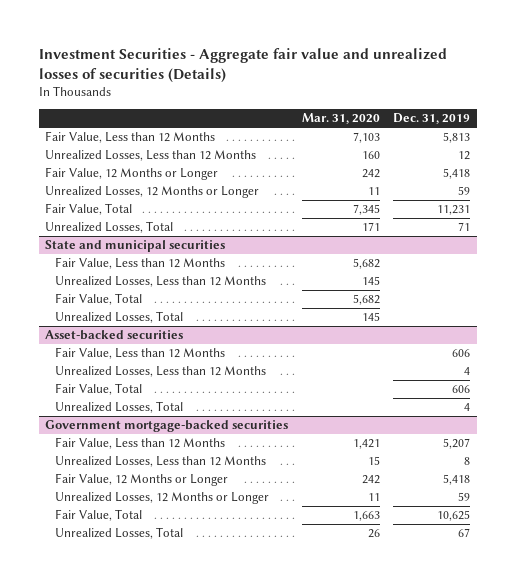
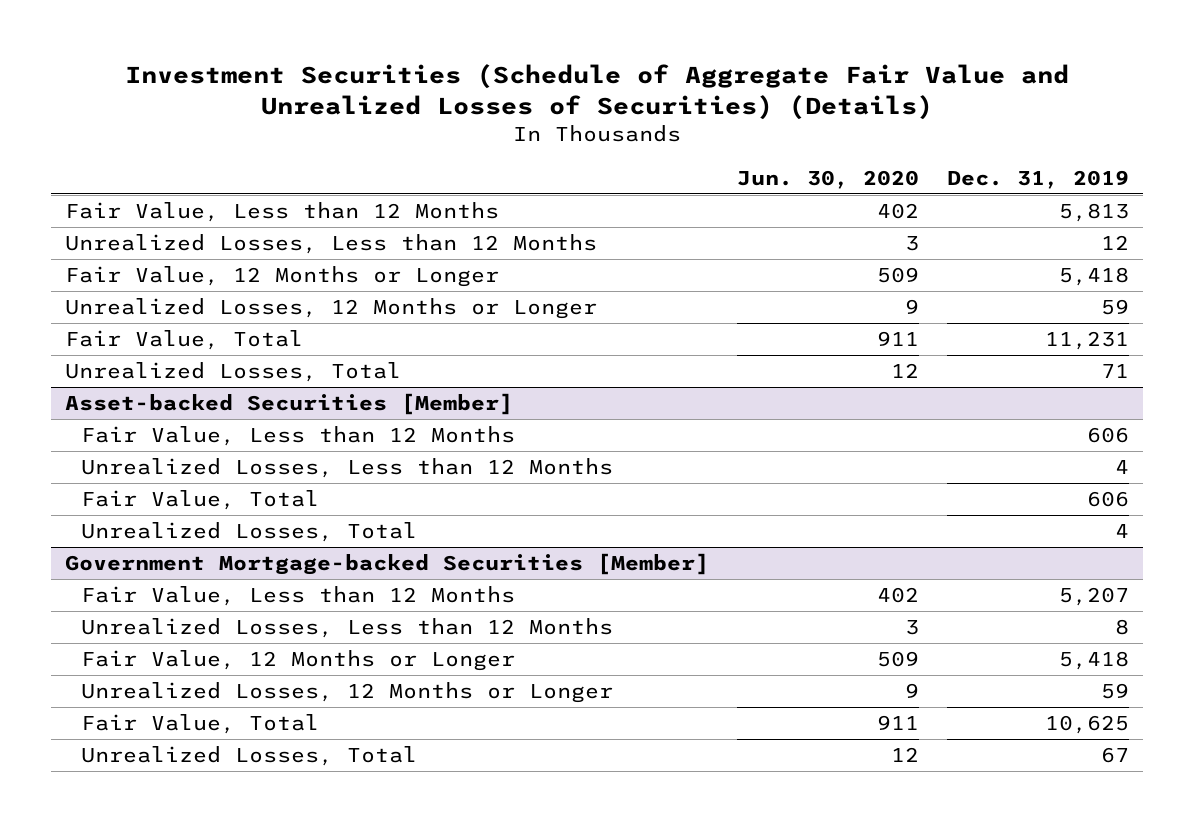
- Investment Securities - Aggregate fair value and unrealized losses of securities (Details)
+ Investment Securities (Schedule of Aggregate Fair Value and Unrealized Losses of Securities) (Details)
- | Mar. 31, 2020 | Dec. 31, 2019
+ | Jun. 30, 2020 | Dec. 31, 2019
- State and municipal securities
- Fair Value, Less than 12 Months | 5,682 |
- Unrealized Losses, Less than 12 Months | 145 |
- Fair Value, Total | 5,682 |
- Unrealized Losses, Total | 145 |
- Asset-backed securities
+ Asset-backed Securities [Member]
- Government mortgage-backed securities
+ Government Mortgage-backed Securities [Member]

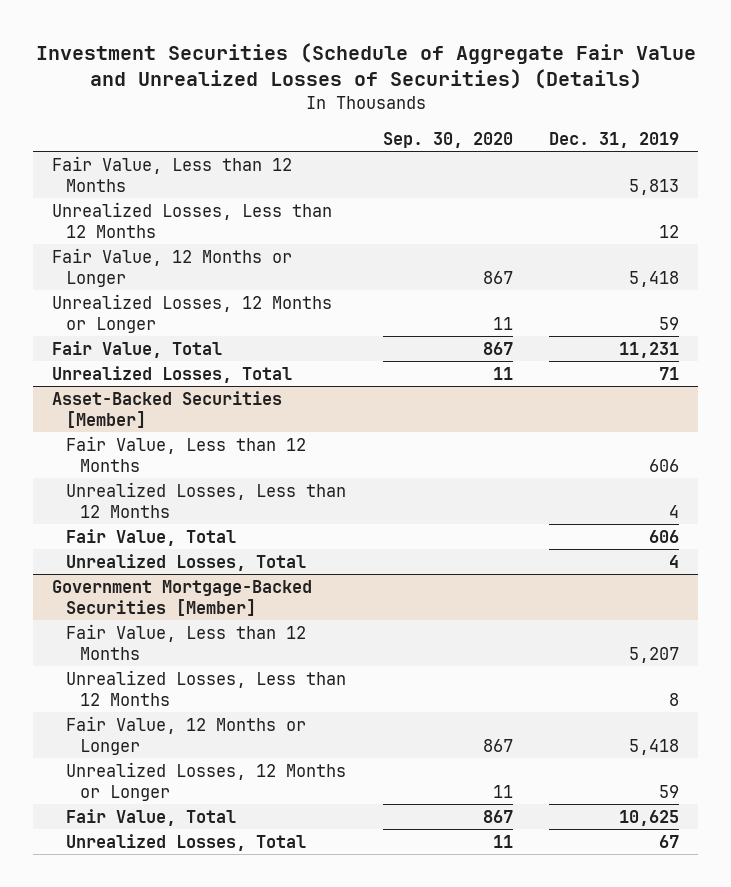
- | Jun. 30, 2020 | Dec. 31, 2019
+ | Sep. 30, 2020 | Dec. 31, 2019
- Asset-backed Securities [Member]
+ Asset-Backed Securities [Member]
- Government Mortgage-backed Securities [Member]
+ Government Mortgage-Backed Securities [Member]

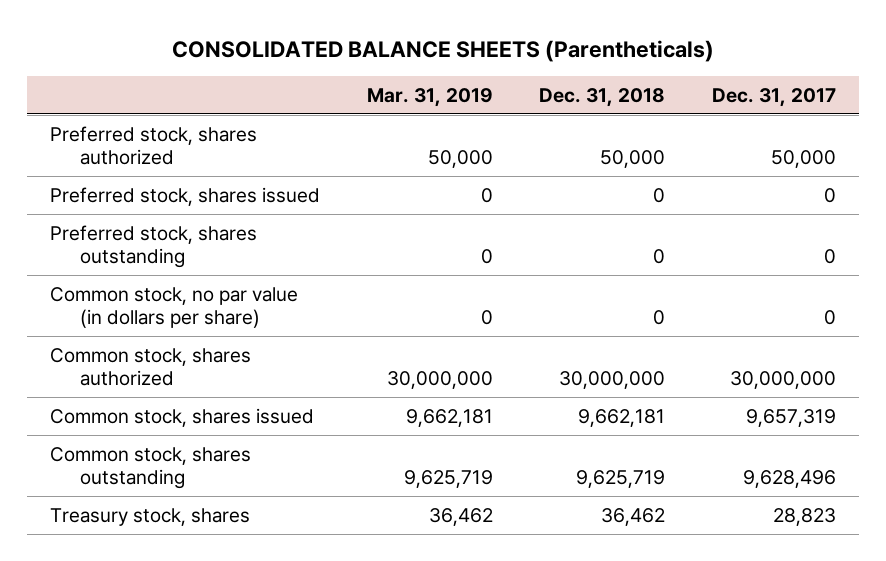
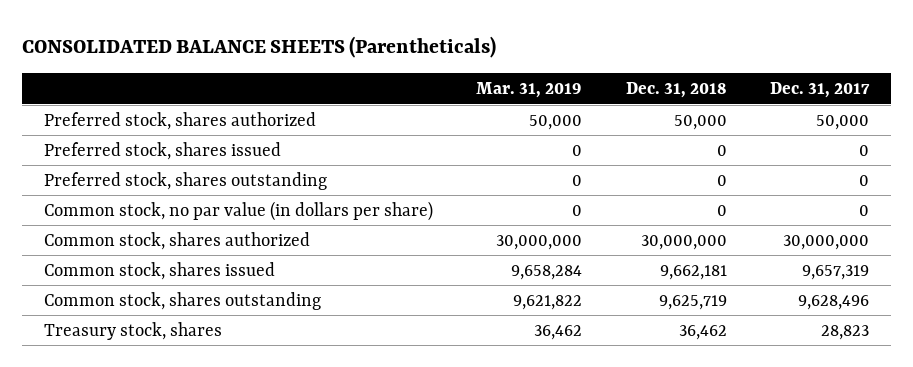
- Common stock, shares issued | 9,662,181 | 9,662,181 | 9,657,319
- Common stock, shares outstanding | 9,625,719 | 9,625,719 | 9,628,496
+ Common stock, shares issued | 9,658,284 | 9,662,181 | 9,657,319
+ Common stock, shares outstanding | 9,621,822 | 9,625,719 | 9,628,496

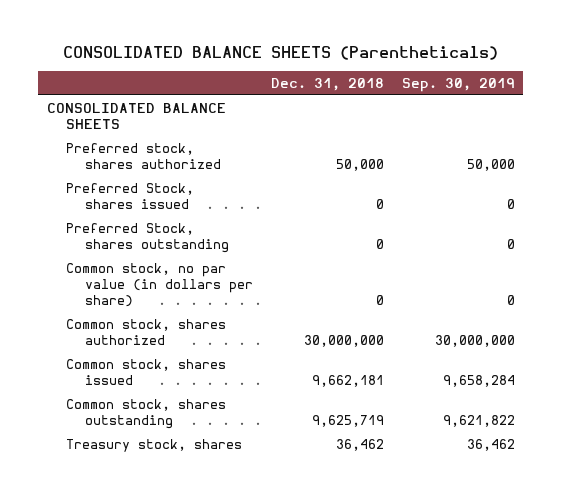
- | Mar. 31, 2019 | Dec. 31, 2018 | Dec. 31, 2017
+ | Dec. 31, 2018 | Sep. 30, 2019
+ CONSOLIDATED BALANCE SHEETS
- Preferred stock, shares issued | 0 | 0 | 0
- Preferred stock, shares outstanding | 0 | 0 | 0
+ Preferred Stock, shares issued | 0 | 0
+ Preferred Stock, shares outstanding | 0 | 0

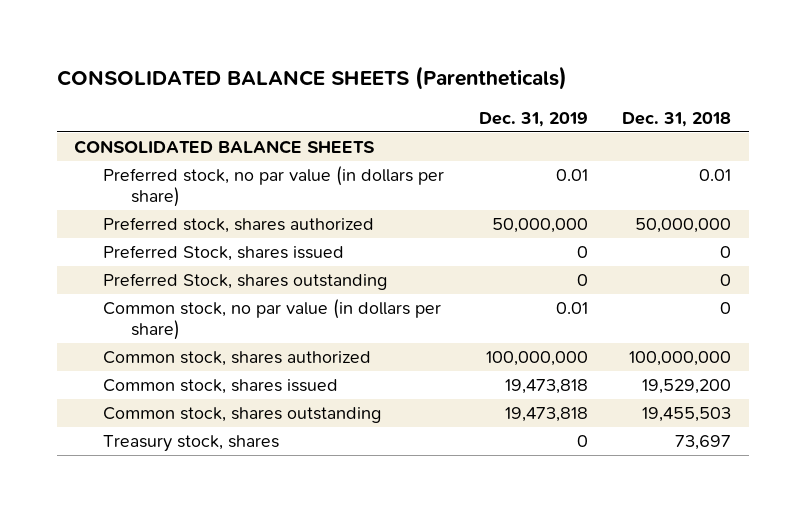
- | Dec. 31, 2018 | Sep. 30, 2019
+ | Dec. 31, 2019 | Dec. 31, 2018
- Preferred stock, shares authorized | 50,000 | 50,000
+ Preferred stock, no par value (in dollars per share) | 0.01 | 0.01
+ Preferred stock, shares authorized | 50,000,000 | 50,000,000
- Common stock, shares authorized | 30,000,000 | 30,000,000
- Common stock, shares issued | 9,662,181 | 9,658,284
- Common stock, shares outstanding | 9,625,719 | 9,621,822
- Treasury stock, shares | 36,462 | 36,462
+ Common stock, shares authorized | 100,000,000 | 100,000,000
+ Common stock, shares issued | 19,473,818 | 19,529,200
+ Common stock, shares outstanding | 19,473,818 | 19,455,503
+ Treasury stock, shares | 0 | 73,697

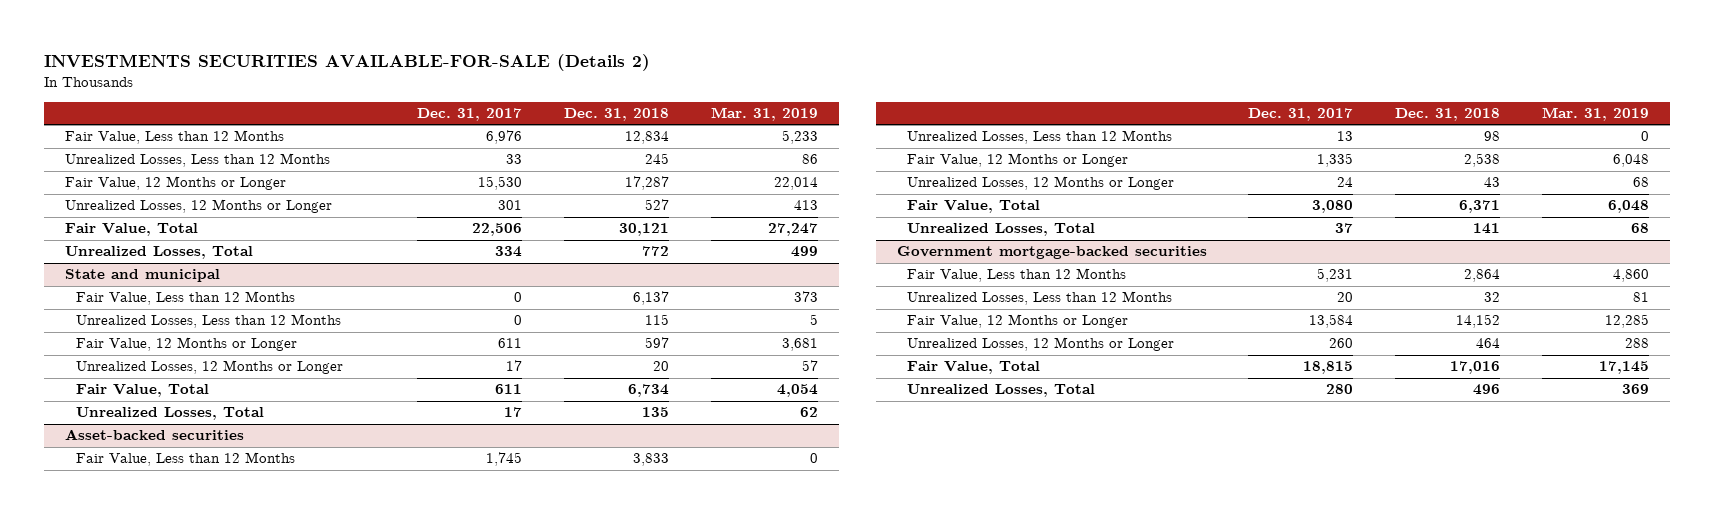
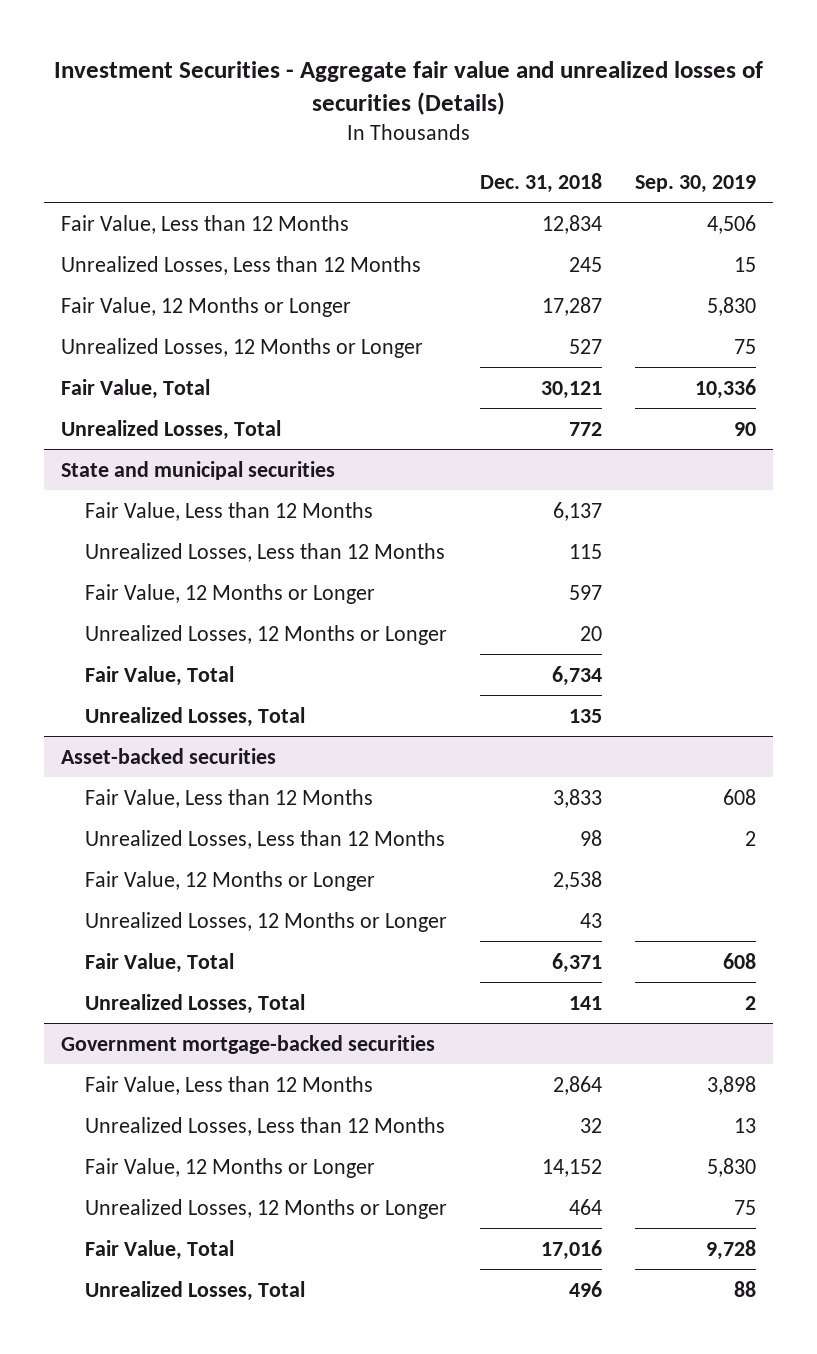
- INVESTMENTS SECURITIES AVAILABLE-FOR-SALE (Details 2)
+ Investment Securities - Aggregate fair value and unrealized losses of securities (Details)
- | Dec. 31, 2017 | Dec. 31, 2018 | Mar. 31, 2019
+ | Dec. 31, 2018 | Sep. 30, 2019
- State and municipal
+ State and municipal securities

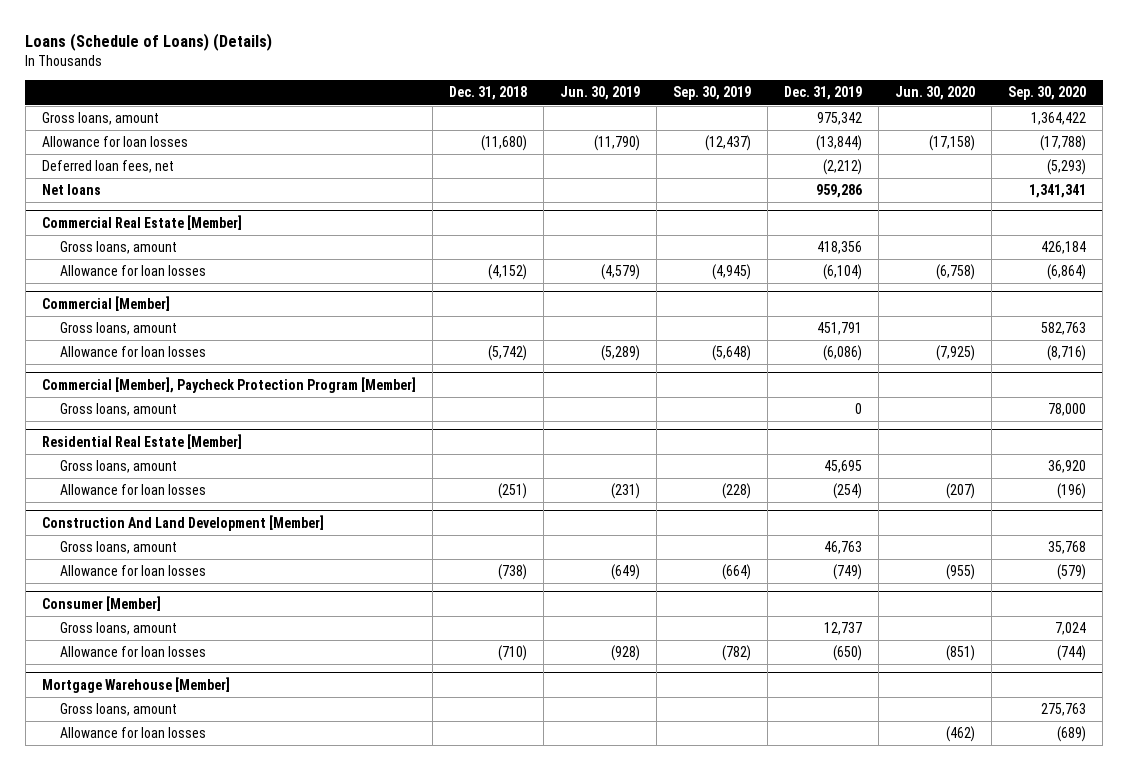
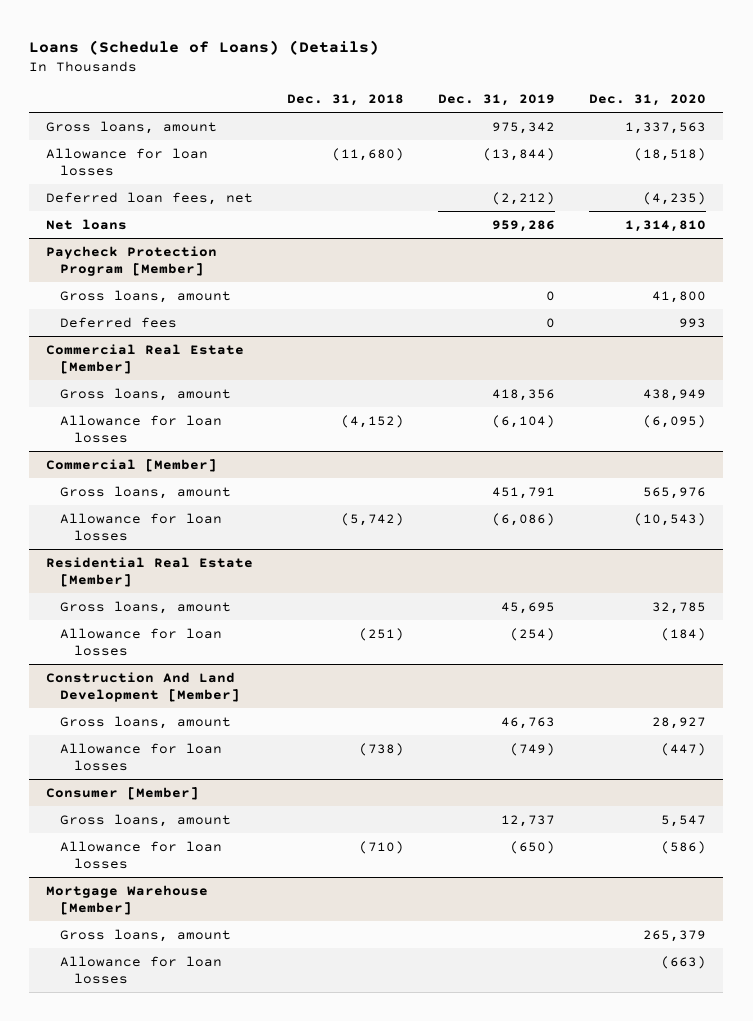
- | Dec. 31, 2018 | Jun. 30, 2019 | Sep. 30, 2019 | Dec. 31, 2019 | Jun. 30, 2020 | Sep. 30, 2020
+ | Dec. 31, 2018 | Dec. 31, 2019 | Dec. 31, 2020
+ Paycheck Protection Program [Member]
+ Gross loans, amount | | 0 | 41,800
+ Deferred fees | | 0 | 993
- Commercial [Member], Paycheck Protection Program [Member]
- Gross loans, amount | | | | 0 | | 78,000

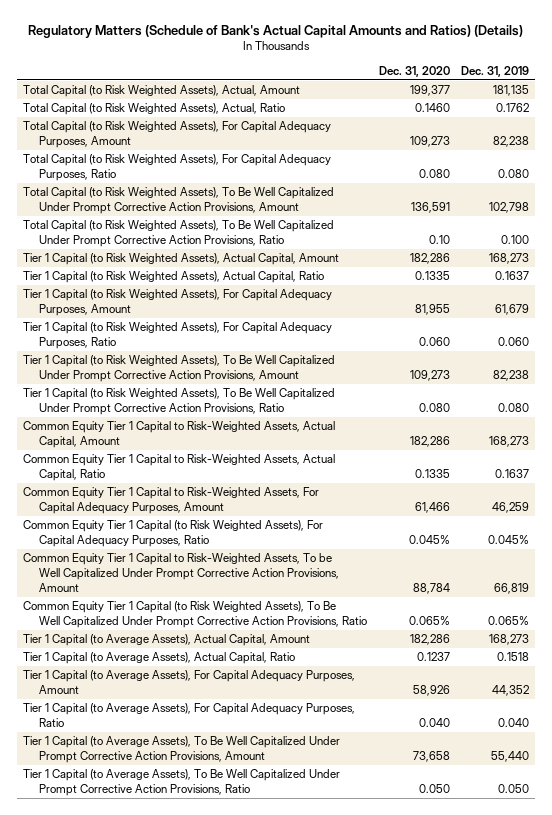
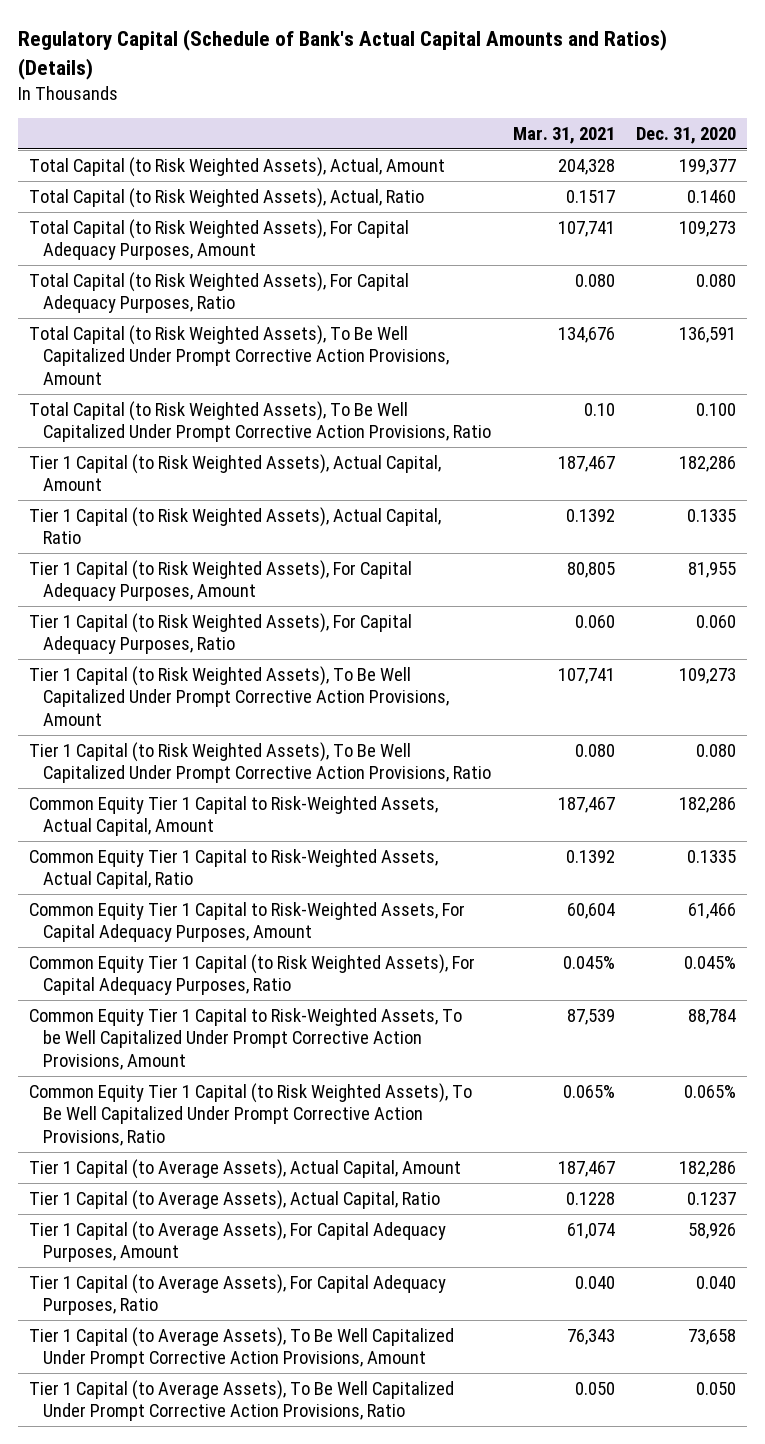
- Regulatory Matters (Schedule of Bank's Actual Capital Amounts and Ratios) (Details)
+ Regulatory Capital (Schedule of Bank's Actual Capital Amounts and Ratios) (Details)
- | Dec. 31, 2020 | Dec. 31, 2019
+ | Mar. 31, 2021 | Dec. 31, 2020
- Total Capital (to Risk Weighted Assets), To Be Well Capitalized Under Prompt Corrective Action Provisions, Ratio | 0.10 | 0.100
+ Total Capital (to Risk Weighted Assets), To Be Well Capitalized Under Prompt Corrective Action Provisions, Ratio | 0.10 | 0.100

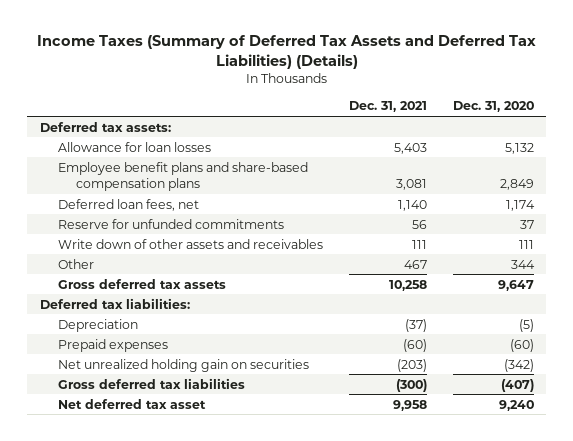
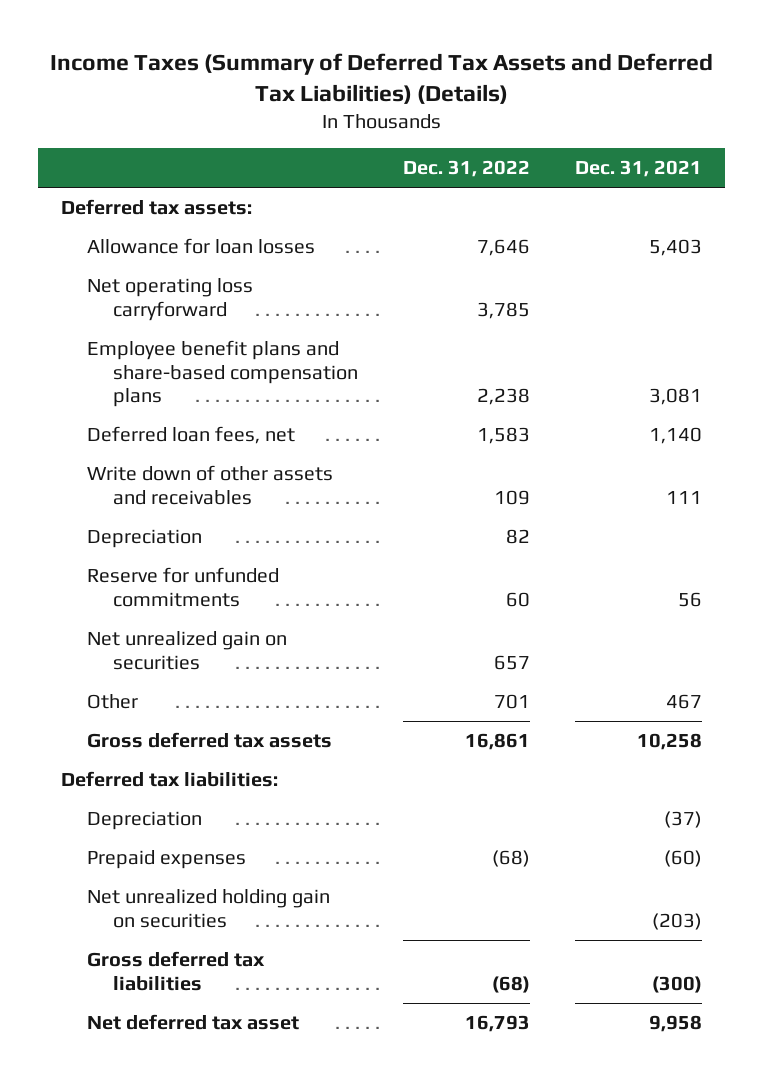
- | Dec. 31, 2021 | Dec. 31, 2020
+ | Dec. 31, 2022 | Dec. 31, 2021
+ Net operating loss carryforward | 3,785 |
+ Depreciation | 82 |
moved down: Reserve for unfunded commitments | 60 | 56
+ Net unrealized gain on securities | 657 |

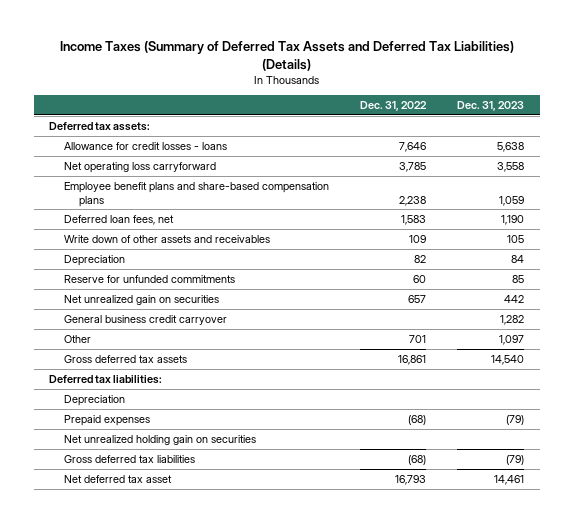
- | Dec. 31, 2022 | Dec. 31, 2021
+ | Dec. 31, 2022 | Dec. 31, 2023
- Allowance for loan losses | 7,646 | 5,403
+ Allowance for credit losses - loans | 7,646 | 5,638
+ General business credit carryover | | 1,282

